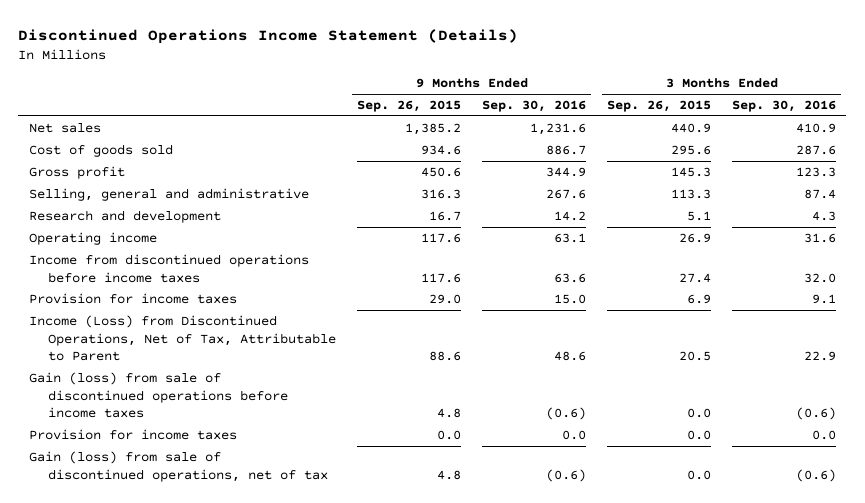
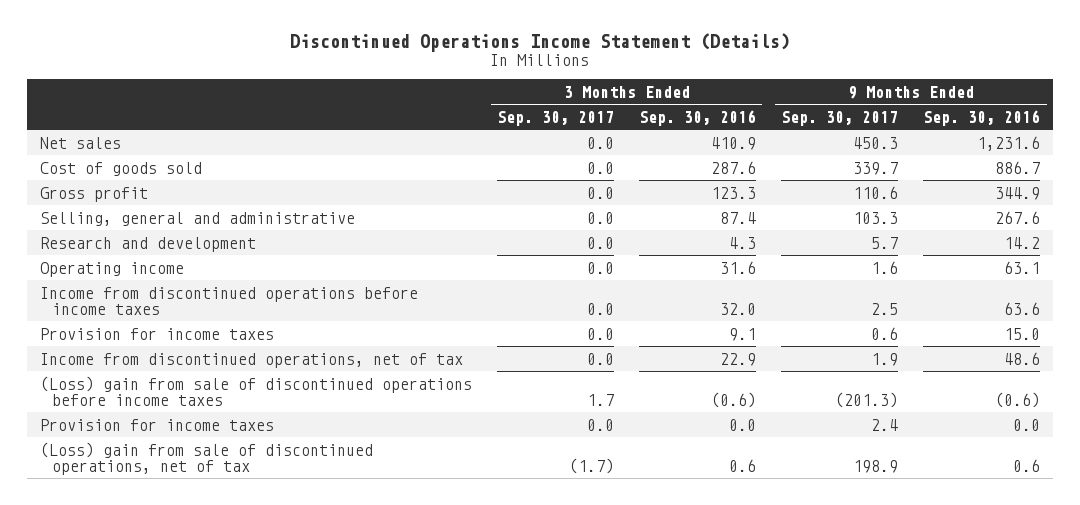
- | 9 Months Ended Sep. 26, 2015 | 9 Months Ended Sep. 30, 2016 | 3 Months Ended Sep. 26, 2015 | 3 Months Ended Sep. 30, 2016
+ | 3 Months Ended Sep. 30, 2017 | 3 Months Ended Sep. 30, 2016 | 9 Months Ended Sep. 30, 2017 | 9 Months Ended Sep. 30, 2016
- Income (Loss) from Discontinued Operations, Net of Tax, Attributable to Parent | 88.6 | 48.6 | 20.5 | 22.9
- Gain (loss) from sale of discontinued operations before income taxes | 4.8 | (0.6) | 0.0 | (0.6)
+ Income from discontinued operations, net of tax | 0.0 | 22.9 | 1.9 | 48.6
+ (Loss) gain from sale of discontinued operations before income taxes | 1.7 | (0.6) | (201.3) | (0.6)
- Gain (loss) from sale of discontinued operations, net of tax | 4.8 | (0.6) | 0.0 | (0.6)
+ (Loss) gain from sale of discontinued operations, net of tax | (1.7) | 0.6 | 198.9 | 0.6

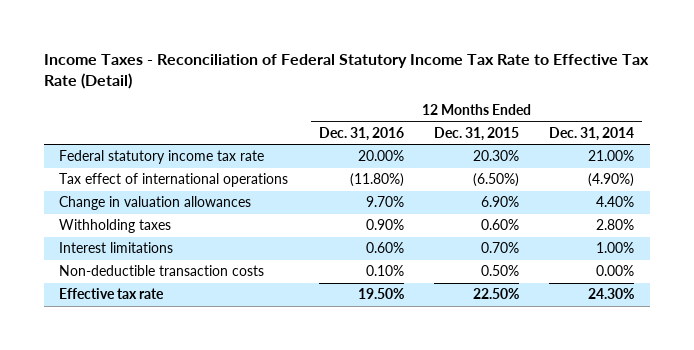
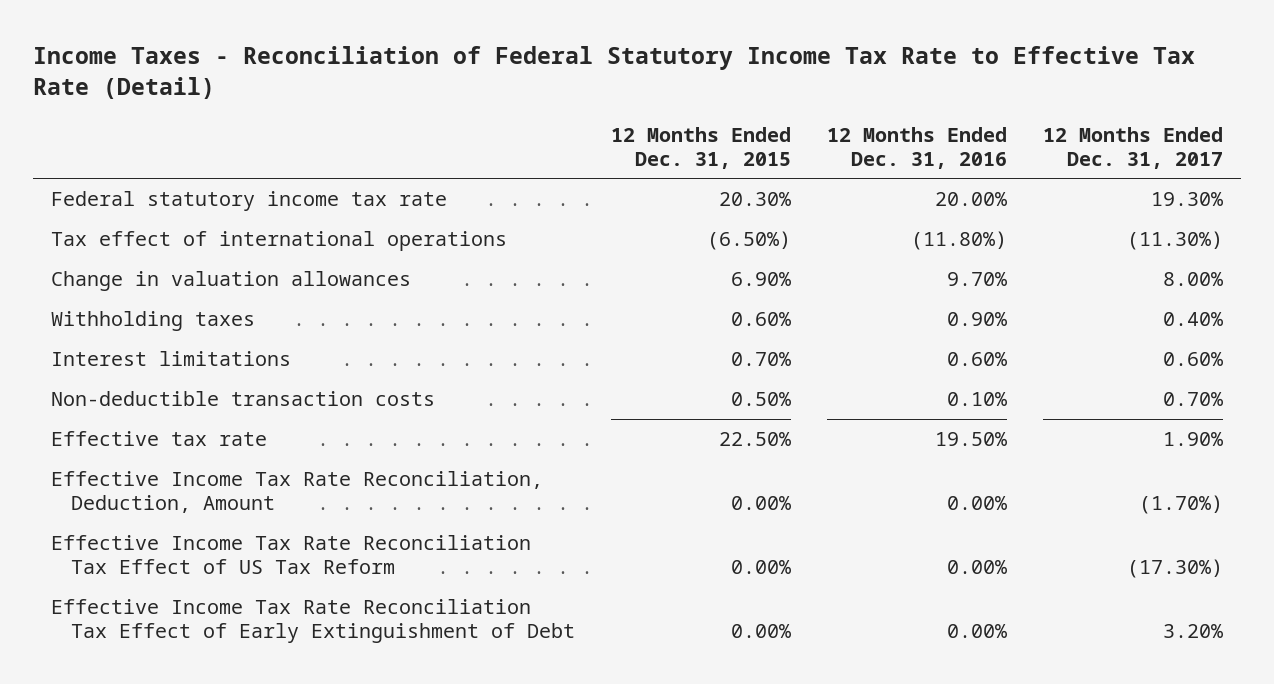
- | 12 Months Ended Dec. 31, 2016 | 12 Months Ended Dec. 31, 2015 | 12 Months Ended Dec. 31, 2014
+ | 12 Months Ended Dec. 31, 2015 | 12 Months Ended Dec. 31, 2016 | 12 Months Ended Dec. 31, 2017
+ Effective Income Tax Rate Reconciliation, Deduction, Amount | 0.00% | 0.00% | (1.70%)
+ Effective Income Tax Rate Reconciliation Tax Effect of US Tax Reform | 0.00% | 0.00% | (17.30%)
+ Effective Income Tax Rate Reconciliation Tax Effect of Early Extinguishment of Debt | 0.00% | 0.00% | 3.20%

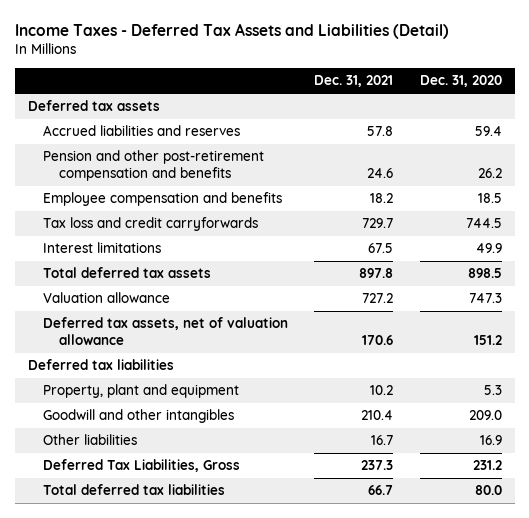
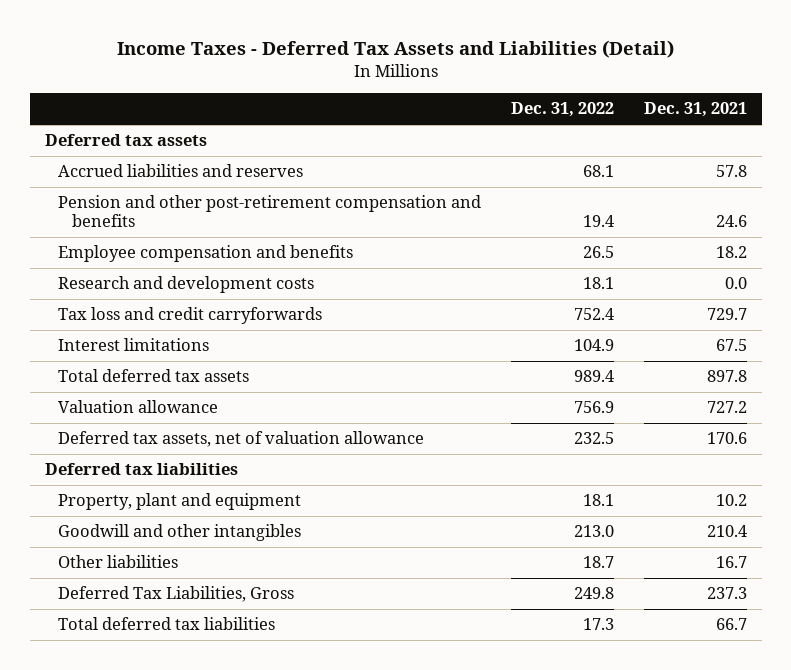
- | Dec. 31, 2021 | Dec. 31, 2020
+ | Dec. 31, 2022 | Dec. 31, 2021
+ Research and development costs | 18.1 | 0.0

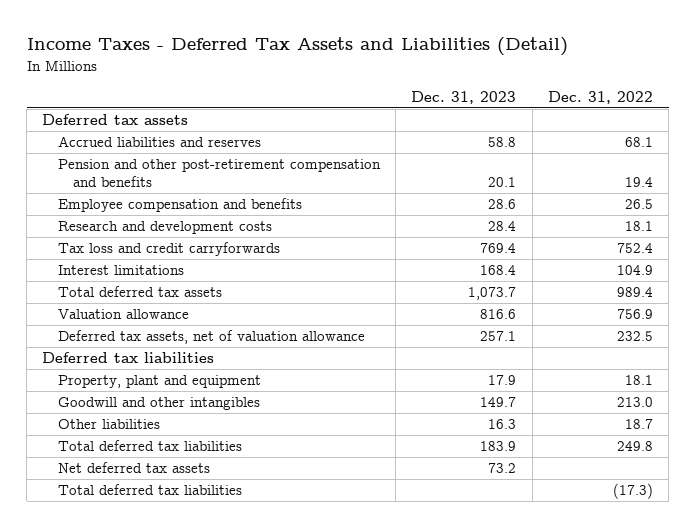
- | Dec. 31, 2022 | Dec. 31, 2021
+ | Dec. 31, 2023 | Dec. 31, 2022
- Deferred Tax Liabilities, Gross | 249.8 | 237.3
- Total deferred tax liabilities | 17.3 | 66.7
+ Total deferred tax liabilities | 183.9 | 249.8
+ Net deferred tax assets | 73.2 |
+ Total deferred tax liabilities | | (17.3)

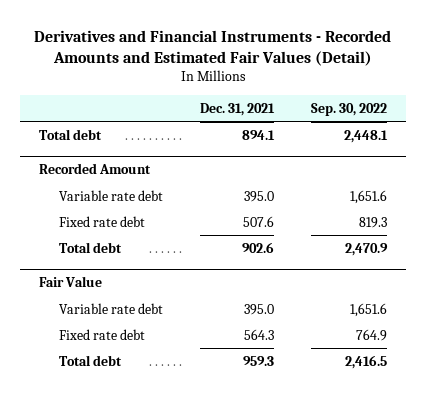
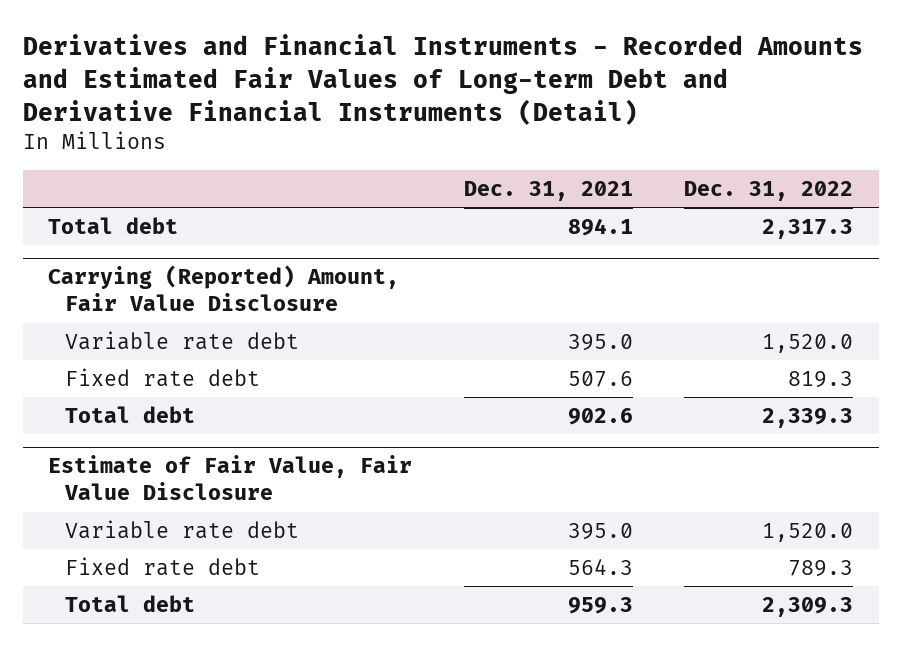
- Derivatives and Financial Instruments - Recorded Amounts and Estimated Fair Values (Detail)
+ Derivatives and Financial Instruments - Recorded Amounts and Estimated Fair Values of Long-term Debt and Derivative Financial Instruments (Detail)
- | Dec. 31, 2021 | Sep. 30, 2022
+ | Dec. 31, 2021 | Dec. 31, 2022
- Recorded Amount
+ Carrying (Reported) Amount, Fair Value Disclosure
- Fair Value
+ Estimate of Fair Value, Fair Value Disclosure

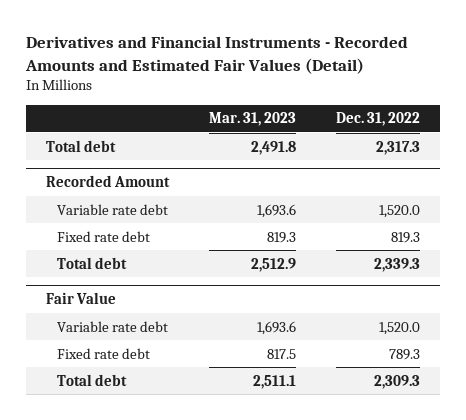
- Derivatives and Financial Instruments - Recorded Amounts and Estimated Fair Values of Long-term Debt and Derivative Financial Instruments (Detail)
+ Derivatives and Financial Instruments - Recorded Amounts and Estimated Fair Values (Detail)
- | Dec. 31, 2021 | Dec. 31, 2022
+ | Mar. 31, 2023 | Dec. 31, 2022
- Carrying (Reported) Amount, Fair Value Disclosure
+ Recorded Amount
- Estimate of Fair Value, Fair Value Disclosure
+ Fair Value

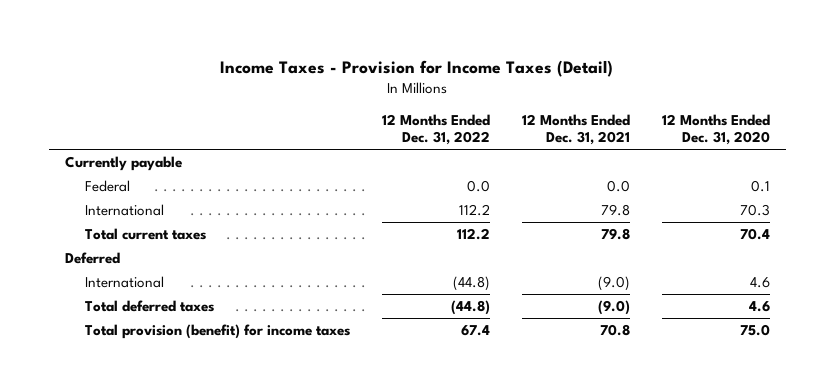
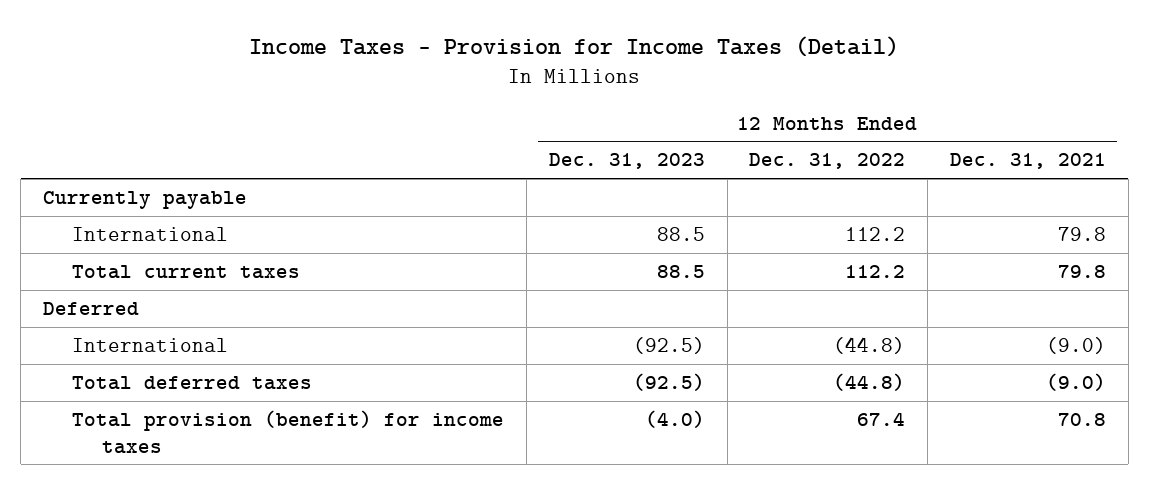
- | 12 Months Ended Dec. 31, 2022 | 12 Months Ended Dec. 31, 2021 | 12 Months Ended Dec. 31, 2020
+ | 12 Months Ended Dec. 31, 2023 | 12 Months Ended Dec. 31, 2022 | 12 Months Ended Dec. 31, 2021
- Federal | 0.0 | 0.0 | 0.1

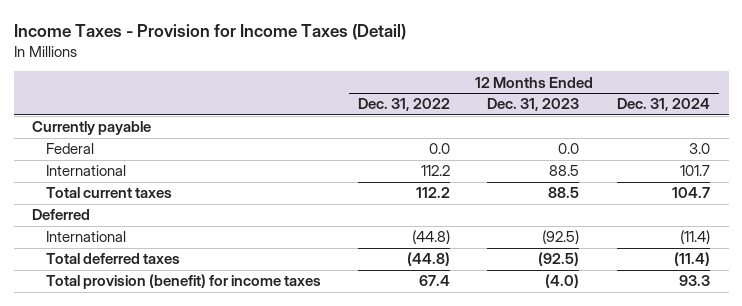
- | 12 Months Ended Dec. 31, 2023 | 12 Months Ended Dec. 31, 2022 | 12 Months Ended Dec. 31, 2021
+ | 12 Months Ended Dec. 31, 2022 | 12 Months Ended Dec. 31, 2023 | 12 Months Ended Dec. 31, 2024
+ Federal | 0.0 | 0.0 | 3.0

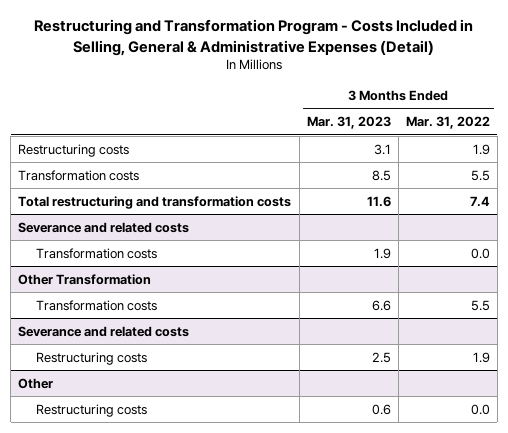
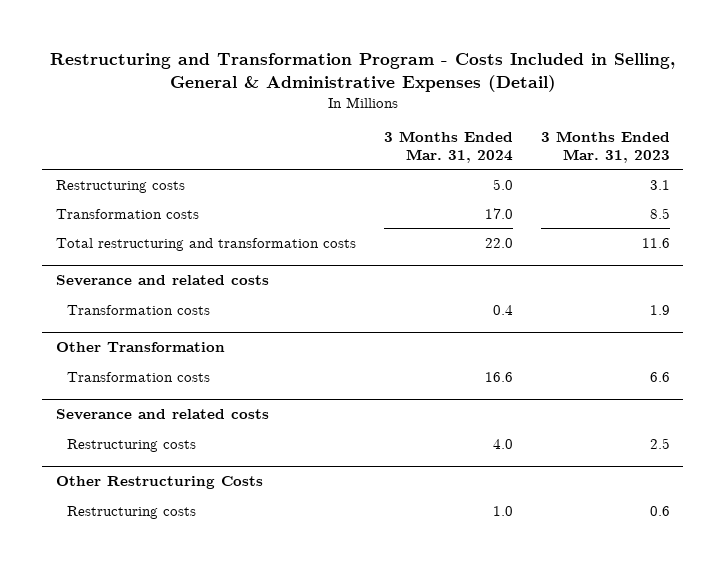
- | 3 Months Ended Mar. 31, 2023 | 3 Months Ended Mar. 31, 2022
+ | 3 Months Ended Mar. 31, 2024 | 3 Months Ended Mar. 31, 2023
- Other
+ Other Restructuring Costs

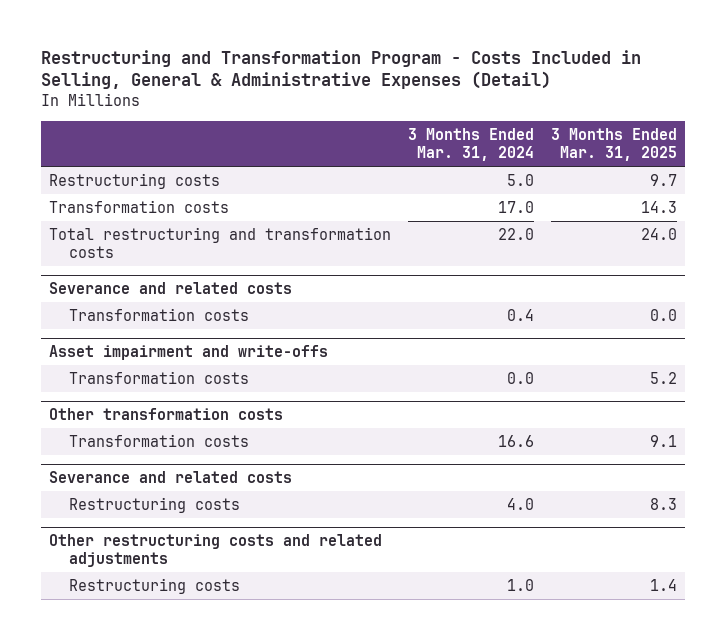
- | 3 Months Ended Mar. 31, 2024 | 3 Months Ended Mar. 31, 2023
+ | 3 Months Ended Mar. 31, 2024 | 3 Months Ended Mar. 31, 2025
- Other Transformation
+ Asset impairment and write-offs
+ Transformation costs | 0.0 | 5.2
+ Other transformation costs
- Other Restructuring Costs
+ Other restructuring costs and related adjustments

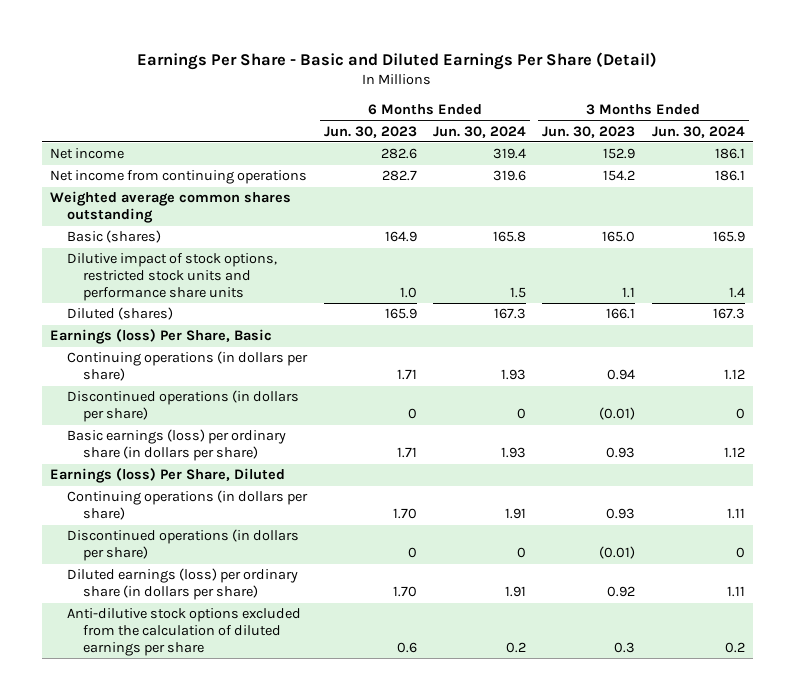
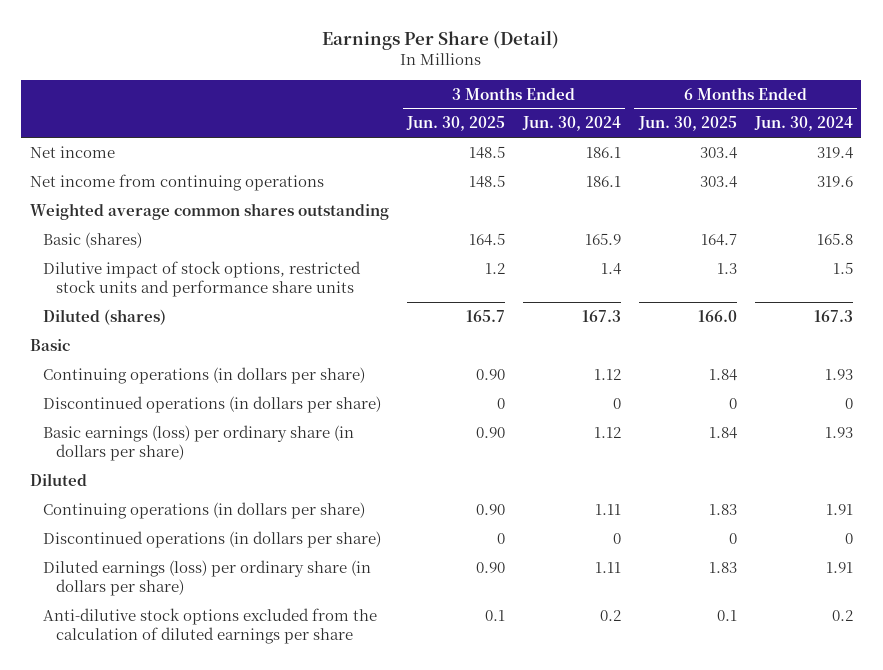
- Earnings Per Share - Basic and Diluted Earnings Per Share (Detail)
+ Earnings Per Share (Detail)
- | 6 Months Ended Jun. 30, 2023 | 6 Months Ended Jun. 30, 2024 | 3 Months Ended Jun. 30, 2023 | 3 Months Ended Jun. 30, 2024
+ | 3 Months Ended Jun. 30, 2025 | 3 Months Ended Jun. 30, 2024 | 6 Months Ended Jun. 30, 2025 | 6 Months Ended Jun. 30, 2024
- Earnings (loss) Per Share, Basic
+ Basic
- Earnings (loss) Per Share, Diluted
+ Diluted

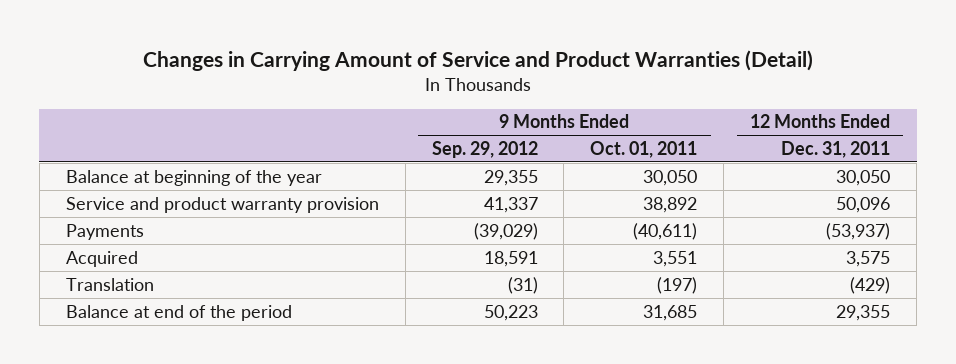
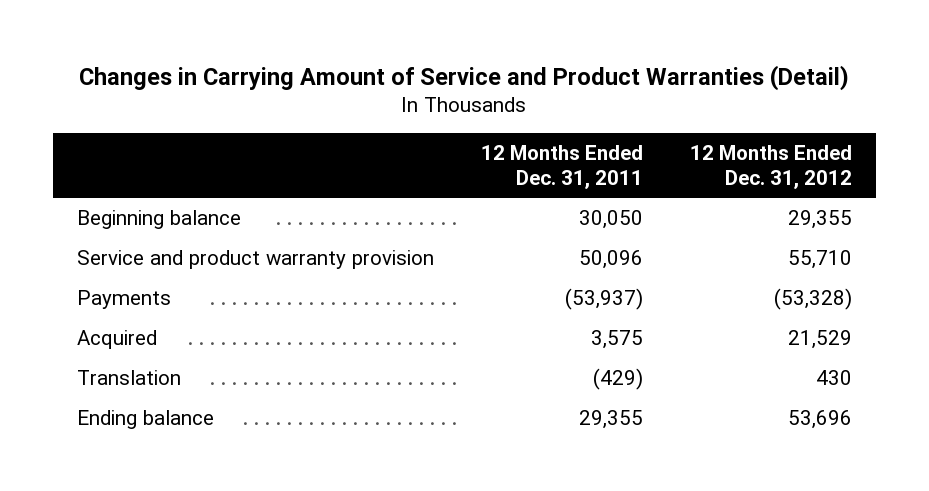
- | 9 Months Ended Sep. 29, 2012 | 9 Months Ended Oct. 01, 2011 | 12 Months Ended Dec. 31, 2011
+ | 12 Months Ended Dec. 31, 2011 | 12 Months Ended Dec. 31, 2012
- Balance at beginning of the year | 29,355 | 30,050 | 30,050
+ Beginning balance | 30,050 | 29,355
- Balance at end of the period | 50,223 | 31,685 | 29,355
+ Ending balance | 29,355 | 53,696

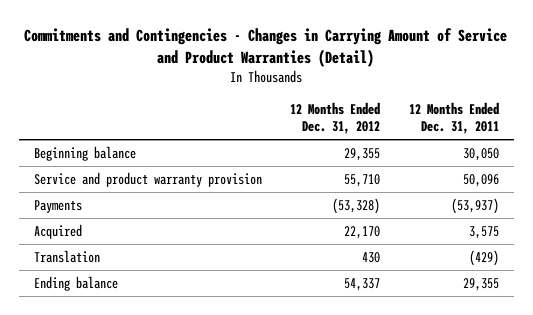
- Changes in Carrying Amount of Service and Product Warranties (Detail)
+ Commitments and Contingencies - Changes in Carrying Amount of Service and Product Warranties (Detail)
- | 12 Months Ended Dec. 31, 2011 | 12 Months Ended Dec. 31, 2012
+ | 12 Months Ended Dec. 31, 2012 | 12 Months Ended Dec. 31, 2011
- Acquired | 3,575 | 21,529
+ Acquired | 22,170 | 3,575
- Ending balance | 29,355 | 53,696
+ Ending balance | 54,337 | 29,355

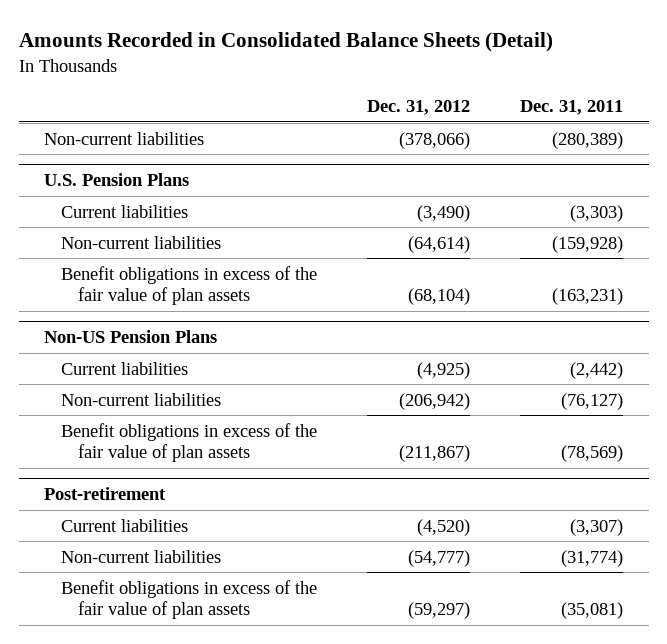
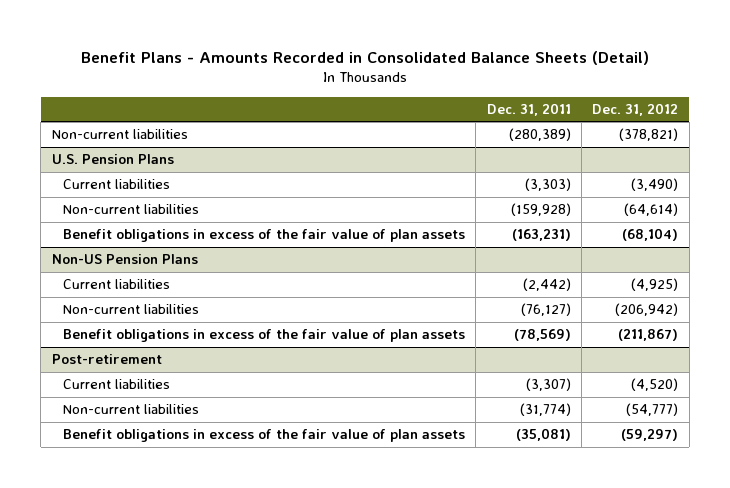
- Amounts Recorded in Consolidated Balance Sheets (Detail)
+ Benefit Plans - Amounts Recorded in Consolidated Balance Sheets (Detail)
- | Dec. 31, 2012 | Dec. 31, 2011
+ | Dec. 31, 2011 | Dec. 31, 2012
- Non-current liabilities | (378,066) | (280,389)
+ Non-current liabilities | (280,389) | (378,821)

